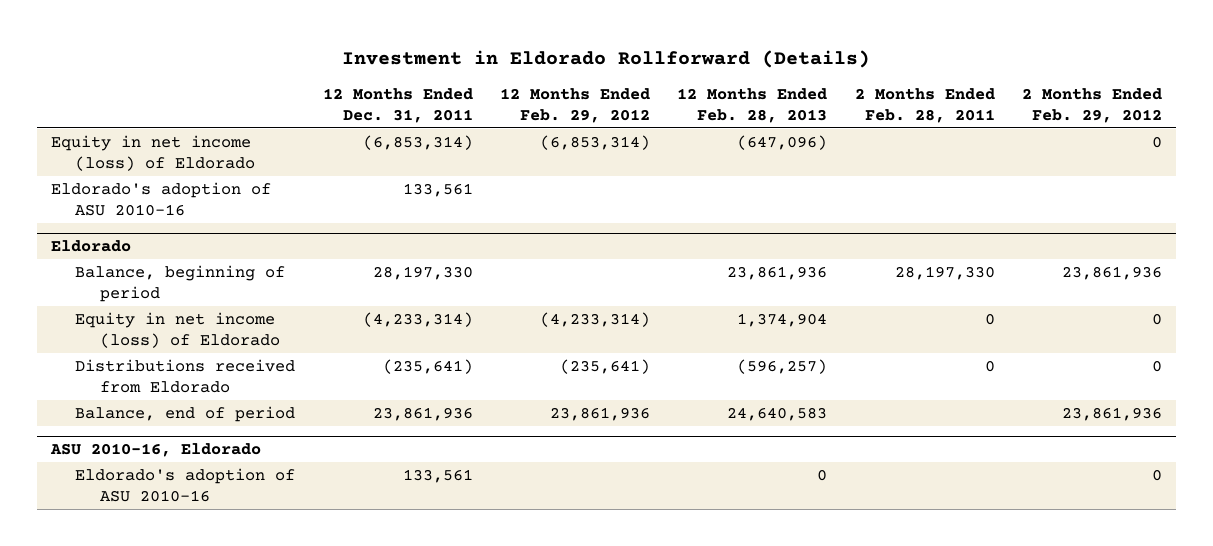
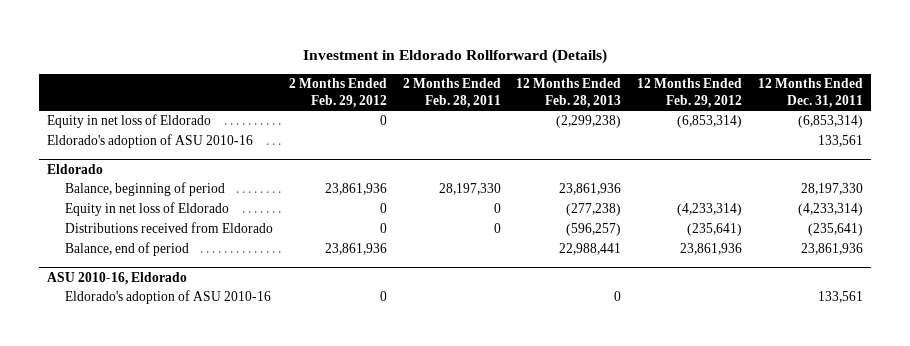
- | 12 Months Ended Dec. 31, 2011 | 12 Months Ended Feb. 29, 2012 | 12 Months Ended Feb. 28, 2013 | 2 Months Ended Feb. 28, 2011 | 2 Months Ended Feb. 29, 2012
+ | 2 Months Ended Feb. 29, 2012 | 2 Months Ended Feb. 28, 2011 | 12 Months Ended Feb. 28, 2013 | 12 Months Ended Feb. 29, 2012 | 12 Months Ended Dec. 31, 2011
- Equity in net income (loss) of Eldorado | (6,853,314) | (6,853,314) | (647,096) | | 0
+ Equity in net loss of Eldorado | 0 | | (2,299,238) | (6,853,314) | (6,853,314)
@ Eldorado
- Equity in net income (loss) of Eldorado | (4,233,314) | (4,233,314) | 1,374,904 | 0 | 0
+ Equity in net loss of Eldorado | 0 | 0 | (277,238) | (4,233,314) | (4,233,314)
- Balance, end of period | 23,861,936 | 23,861,936 | 24,640,583 | | 23,861,936
+ Balance, end of period | 23,861,936 | | 22,988,441 | 23,861,936 | 23,861,936

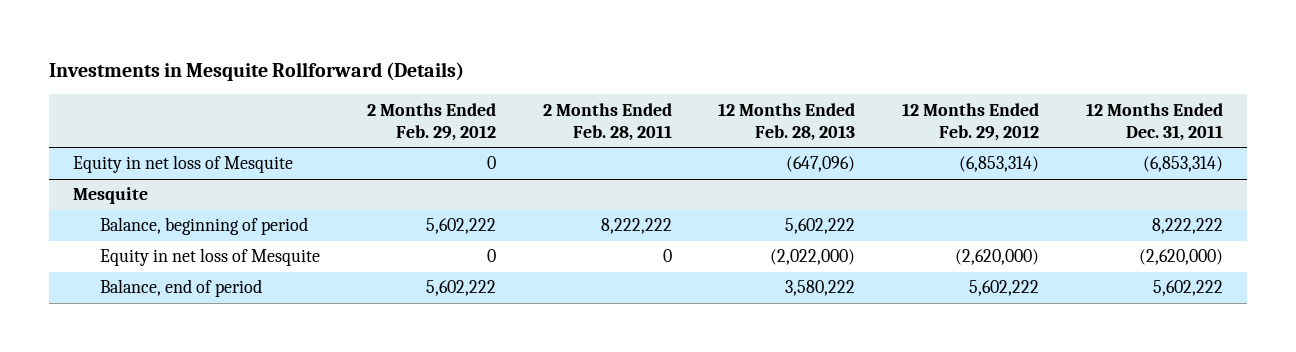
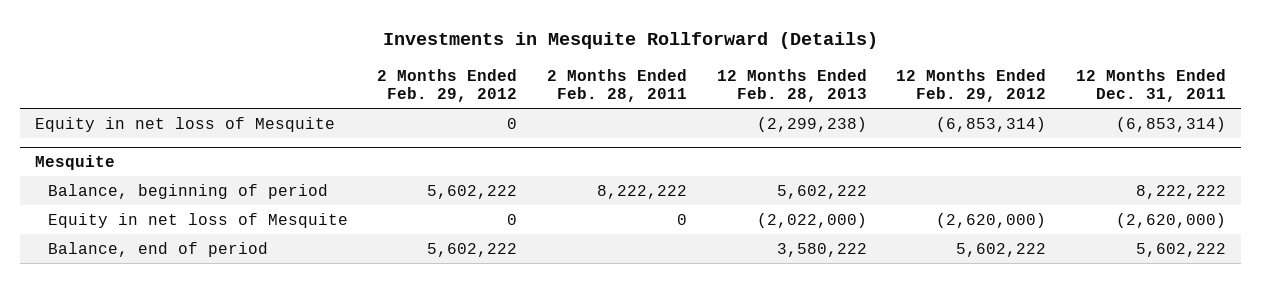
- Equity in net loss of Mesquite | 0 | | (647,096) | (6,853,314) | (6,853,314)
+ Equity in net loss of Mesquite | 0 | | (2,299,238) | (6,853,314) | (6,853,314)

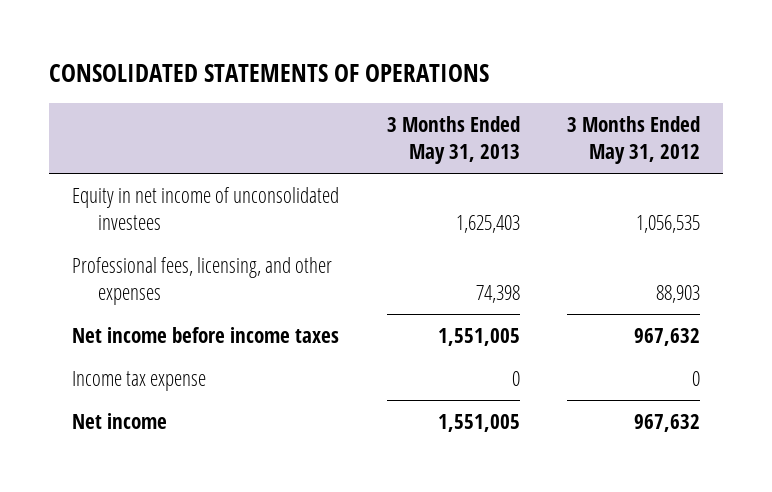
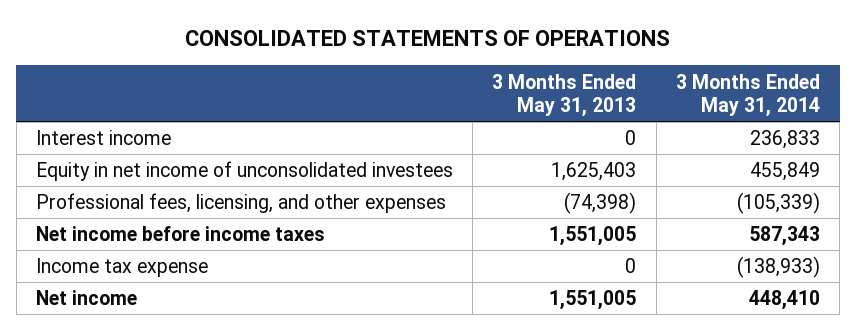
- | 3 Months Ended May 31, 2013 | 3 Months Ended May 31, 2012
+ | 3 Months Ended May 31, 2013 | 3 Months Ended May 31, 2014
+ Interest income | 0 | 236,833
- Professional fees, licensing, and other expenses | 74,398 | 88,903
+ Professional fees, licensing, and other expenses | (74,398) | (105,339)

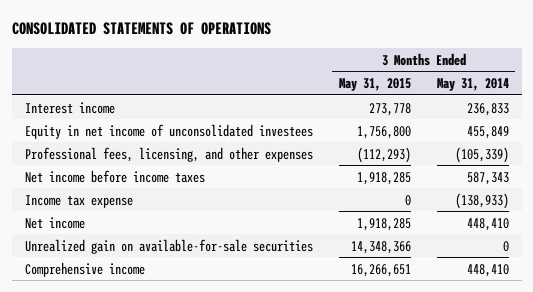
- | 3 Months Ended May 31, 2013 | 3 Months Ended May 31, 2014
+ | 3 Months Ended May 31, 2015 | 3 Months Ended May 31, 2014
+ Unrealized gain on available-for-sale securities | 14,348,366 | 0
+ Comprehensive income | 16,266,651 | 448,410

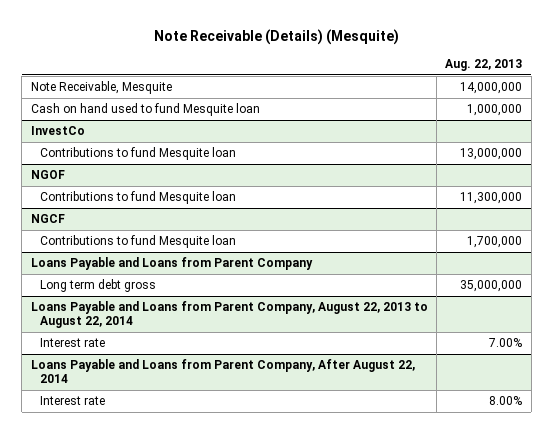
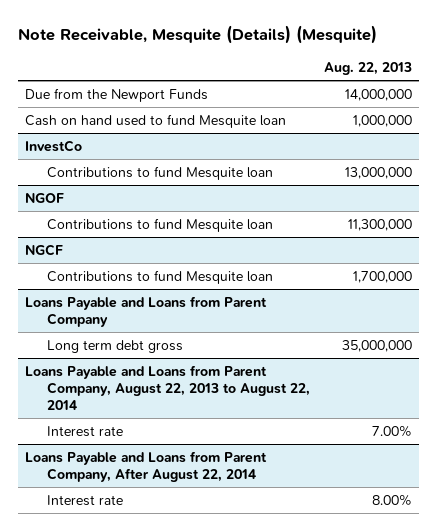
- Note Receivable (Details) (Mesquite)
+ Note Receivable, Mesquite (Details) (Mesquite)
- Note Receivable, Mesquite | 14,000,000
+ Due from the Newport Funds | 14,000,000

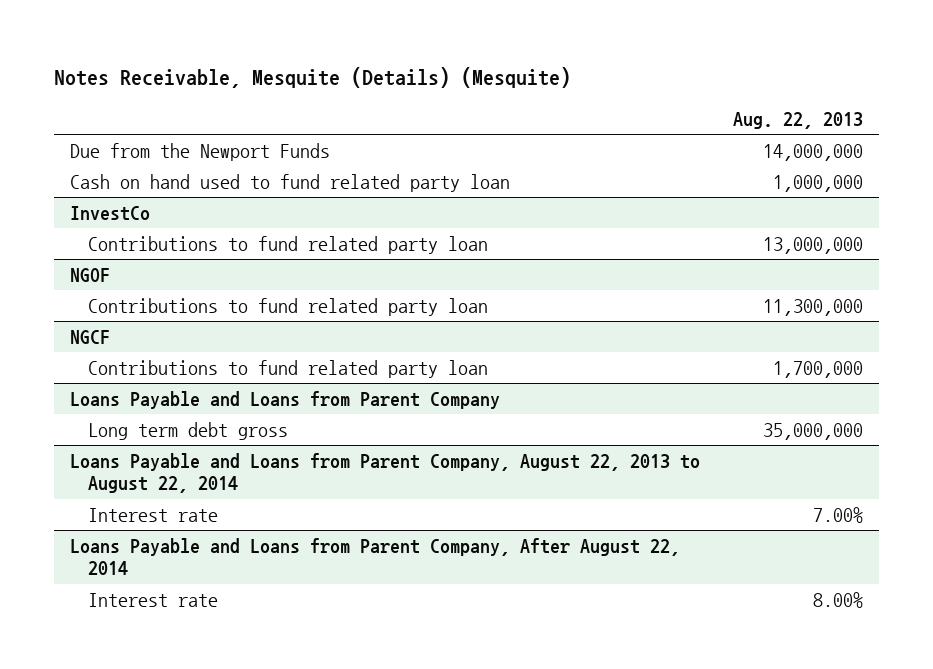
- Note Receivable, Mesquite (Details) (Mesquite)
+ Notes Receivable, Mesquite (Details) (Mesquite)
- Cash on hand used to fund Mesquite loan | 1,000,000
+ Cash on hand used to fund related party loan | 1,000,000
@ InvestCo
- Contributions to fund Mesquite loan | 13,000,000
+ Contributions to fund related party loan | 13,000,000
@ NGOF
- Contributions to fund Mesquite loan | 11,300,000
+ Contributions to fund related party loan | 11,300,000
@ NGCF
- Contributions to fund Mesquite loan | 1,700,000
+ Contributions to fund related party loan | 1,700,000

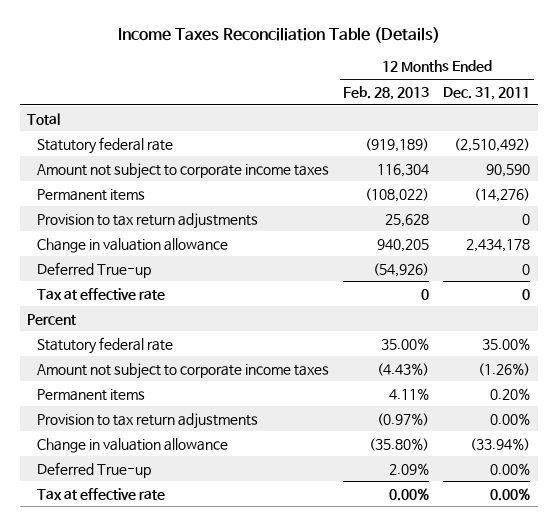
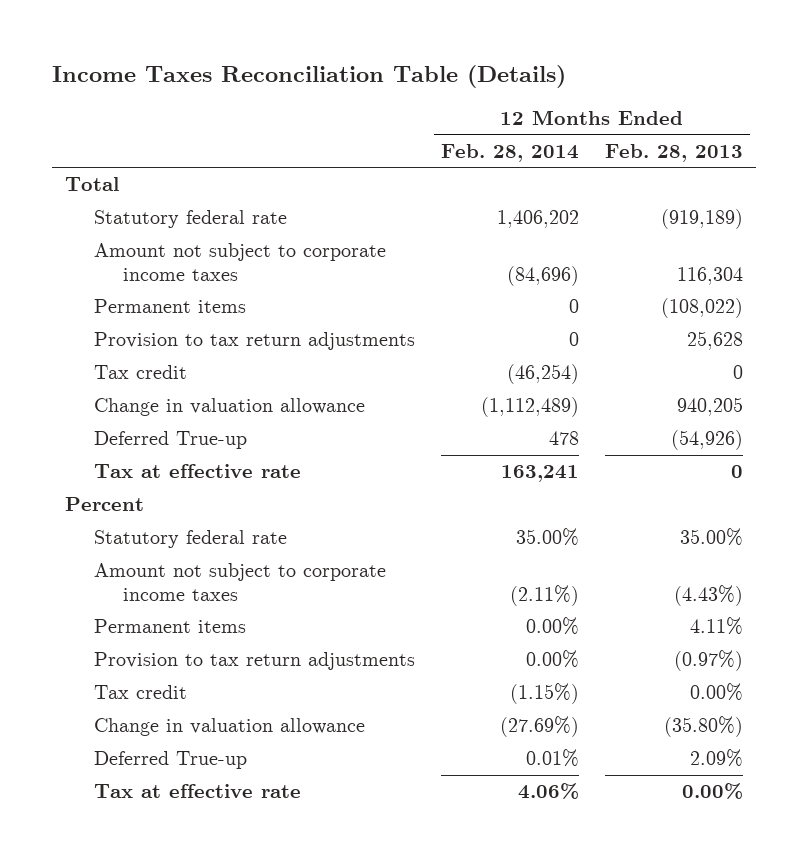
- | 12 Months Ended Feb. 28, 2013 | 12 Months Ended Dec. 31, 2011
+ | 12 Months Ended Feb. 28, 2014 | 12 Months Ended Feb. 28, 2013
+ Tax credit | (46,254) | 0
+ Tax credit | (1.15%) | 0.00%

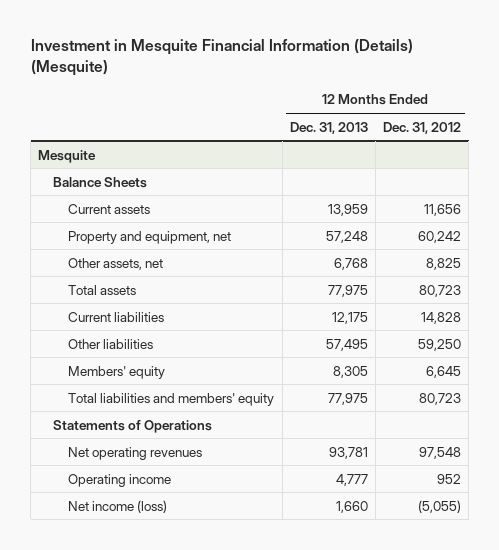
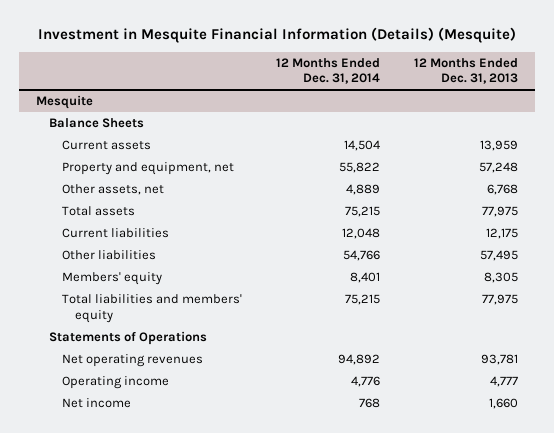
- | 12 Months Ended Dec. 31, 2013 | 12 Months Ended Dec. 31, 2012
+ | 12 Months Ended Dec. 31, 2014 | 12 Months Ended Dec. 31, 2013
@ Mesquite
- Net income (loss) | 1,660 | (5,055)
+ Net income | 768 | 1,660

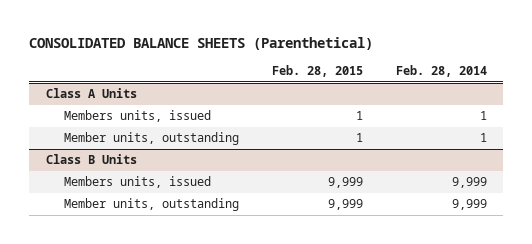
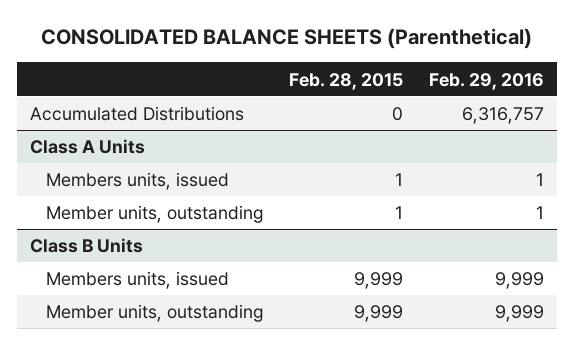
- | Feb. 28, 2015 | Feb. 28, 2014
+ | Feb. 28, 2015 | Feb. 29, 2016
+ Accumulated Distributions | 0 | 6,316,757

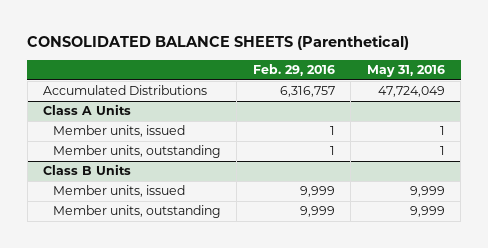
- | Feb. 28, 2015 | Feb. 29, 2016
+ | Feb. 29, 2016 | May 31, 2016
@ Class A Units
- Members units, issued | 1 | 1
+ Member units, issued | 1 | 1
@ Class B Units
- Members units, issued | 9,999 | 9,999
+ Member units, issued | 9,999 | 9,999

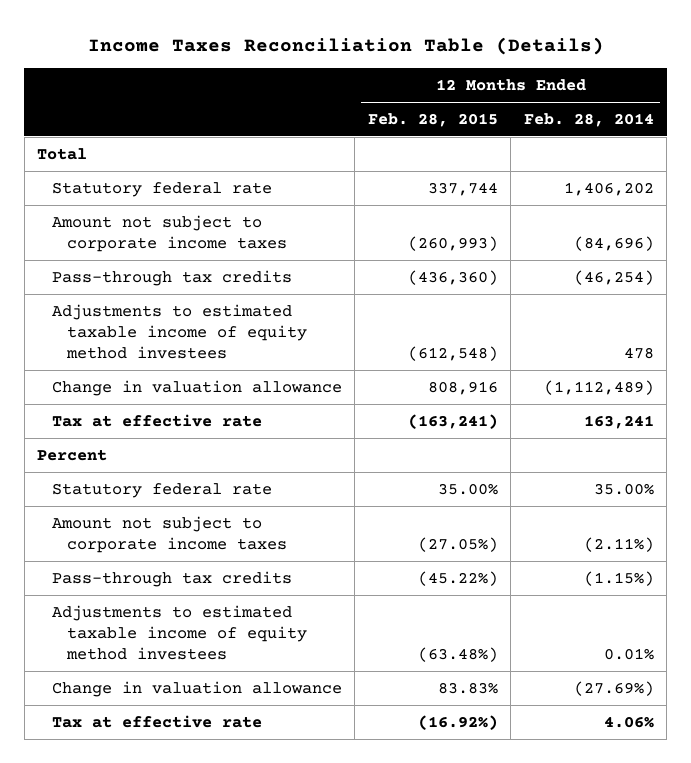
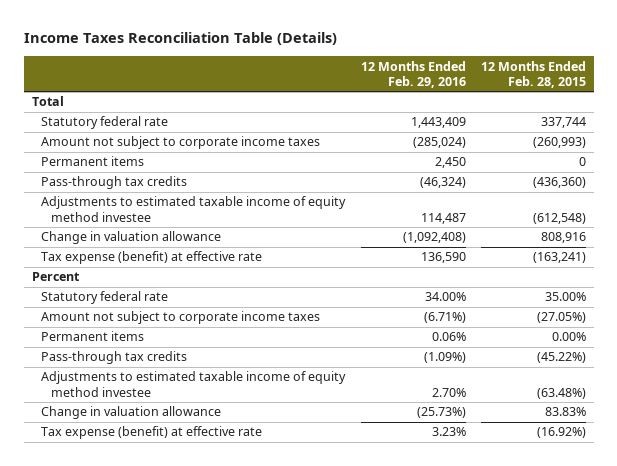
- | 12 Months Ended Feb. 28, 2015 | 12 Months Ended Feb. 28, 2014
+ | 12 Months Ended Feb. 29, 2016 | 12 Months Ended Feb. 28, 2015
+ Permanent items | 2,450 | 0
- Adjustments to estimated taxable income of equity method investees | (612,548) | 478
+ Adjustments to estimated taxable income of equity method investee | 114,487 | (612,548)
- Tax at effective rate | (163,241) | 163,241
+ Tax expense (benefit) at effective rate | 136,590 | (163,241)
+ Permanent items | 0.06% | 0.00%
- Adjustments to estimated taxable income of equity method investees | (63.48%) | 0.01%
+ Adjustments to estimated taxable income of equity method investee | 2.70% | (63.48%)
- Tax at effective rate | (16.92%) | 4.06%
+ Tax expense (benefit) at effective rate | 3.23% | (16.92%)

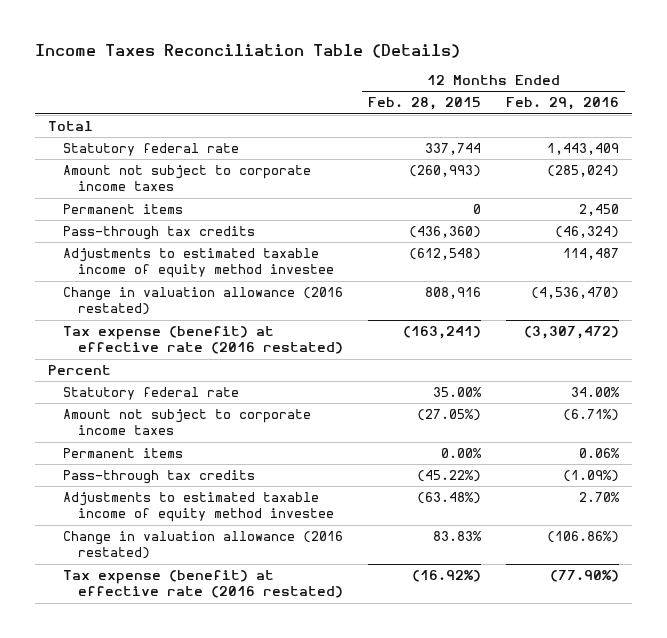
- | 12 Months Ended Feb. 29, 2016 | 12 Months Ended Feb. 28, 2015
+ | 12 Months Ended Feb. 28, 2015 | 12 Months Ended Feb. 29, 2016
- Change in valuation allowance | (1,092,408) | 808,916
- Tax expense (benefit) at effective rate | 136,590 | (163,241)
+ Change in valuation allowance (2016 restated) | 808,916 | (4,536,470)
+ Tax expense (benefit) at effective rate (2016 restated) | (163,241) | (3,307,472)
- Change in valuation allowance | (25.73%) | 83.83%
- Tax expense (benefit) at effective rate | 3.23% | (16.92%)
+ Change in valuation allowance (2016 restated) | 83.83% | (106.86%)
+ Tax expense (benefit) at effective rate (2016 restated) | (16.92%) | (77.90%)

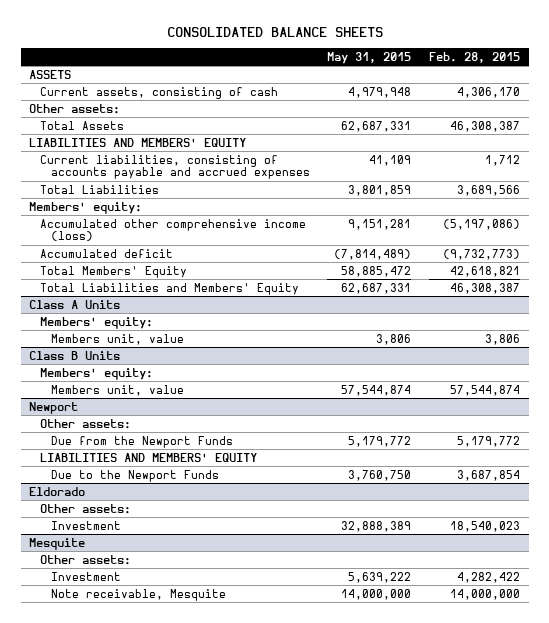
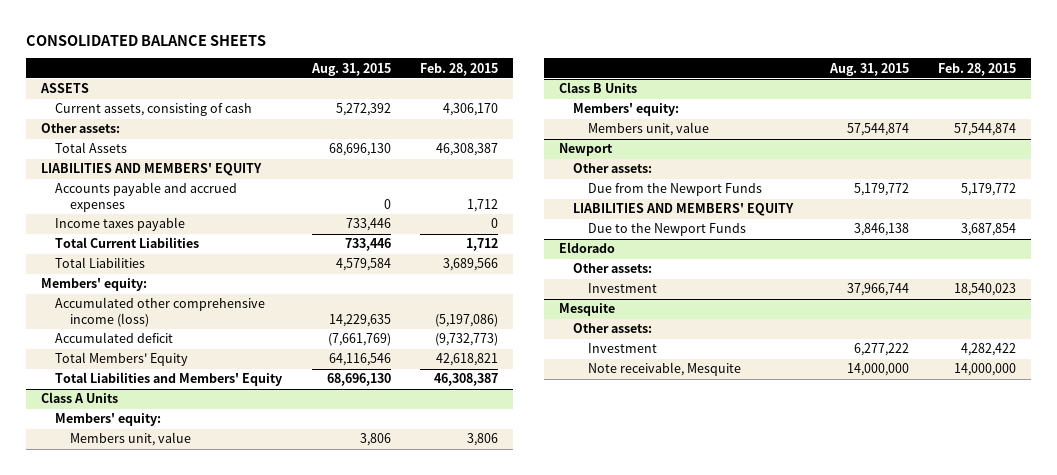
- | May 31, 2015 | Feb. 28, 2015
+ | Aug. 31, 2015 | Feb. 28, 2015
- Current liabilities, consisting of accounts payable and accrued expenses | 41,109 | 1,712
+ Accounts payable and accrued expenses | 0 | 1,712
+ Income taxes payable | 733,446 | 0
+ Total Current Liabilities | 733,446 | 1,712

